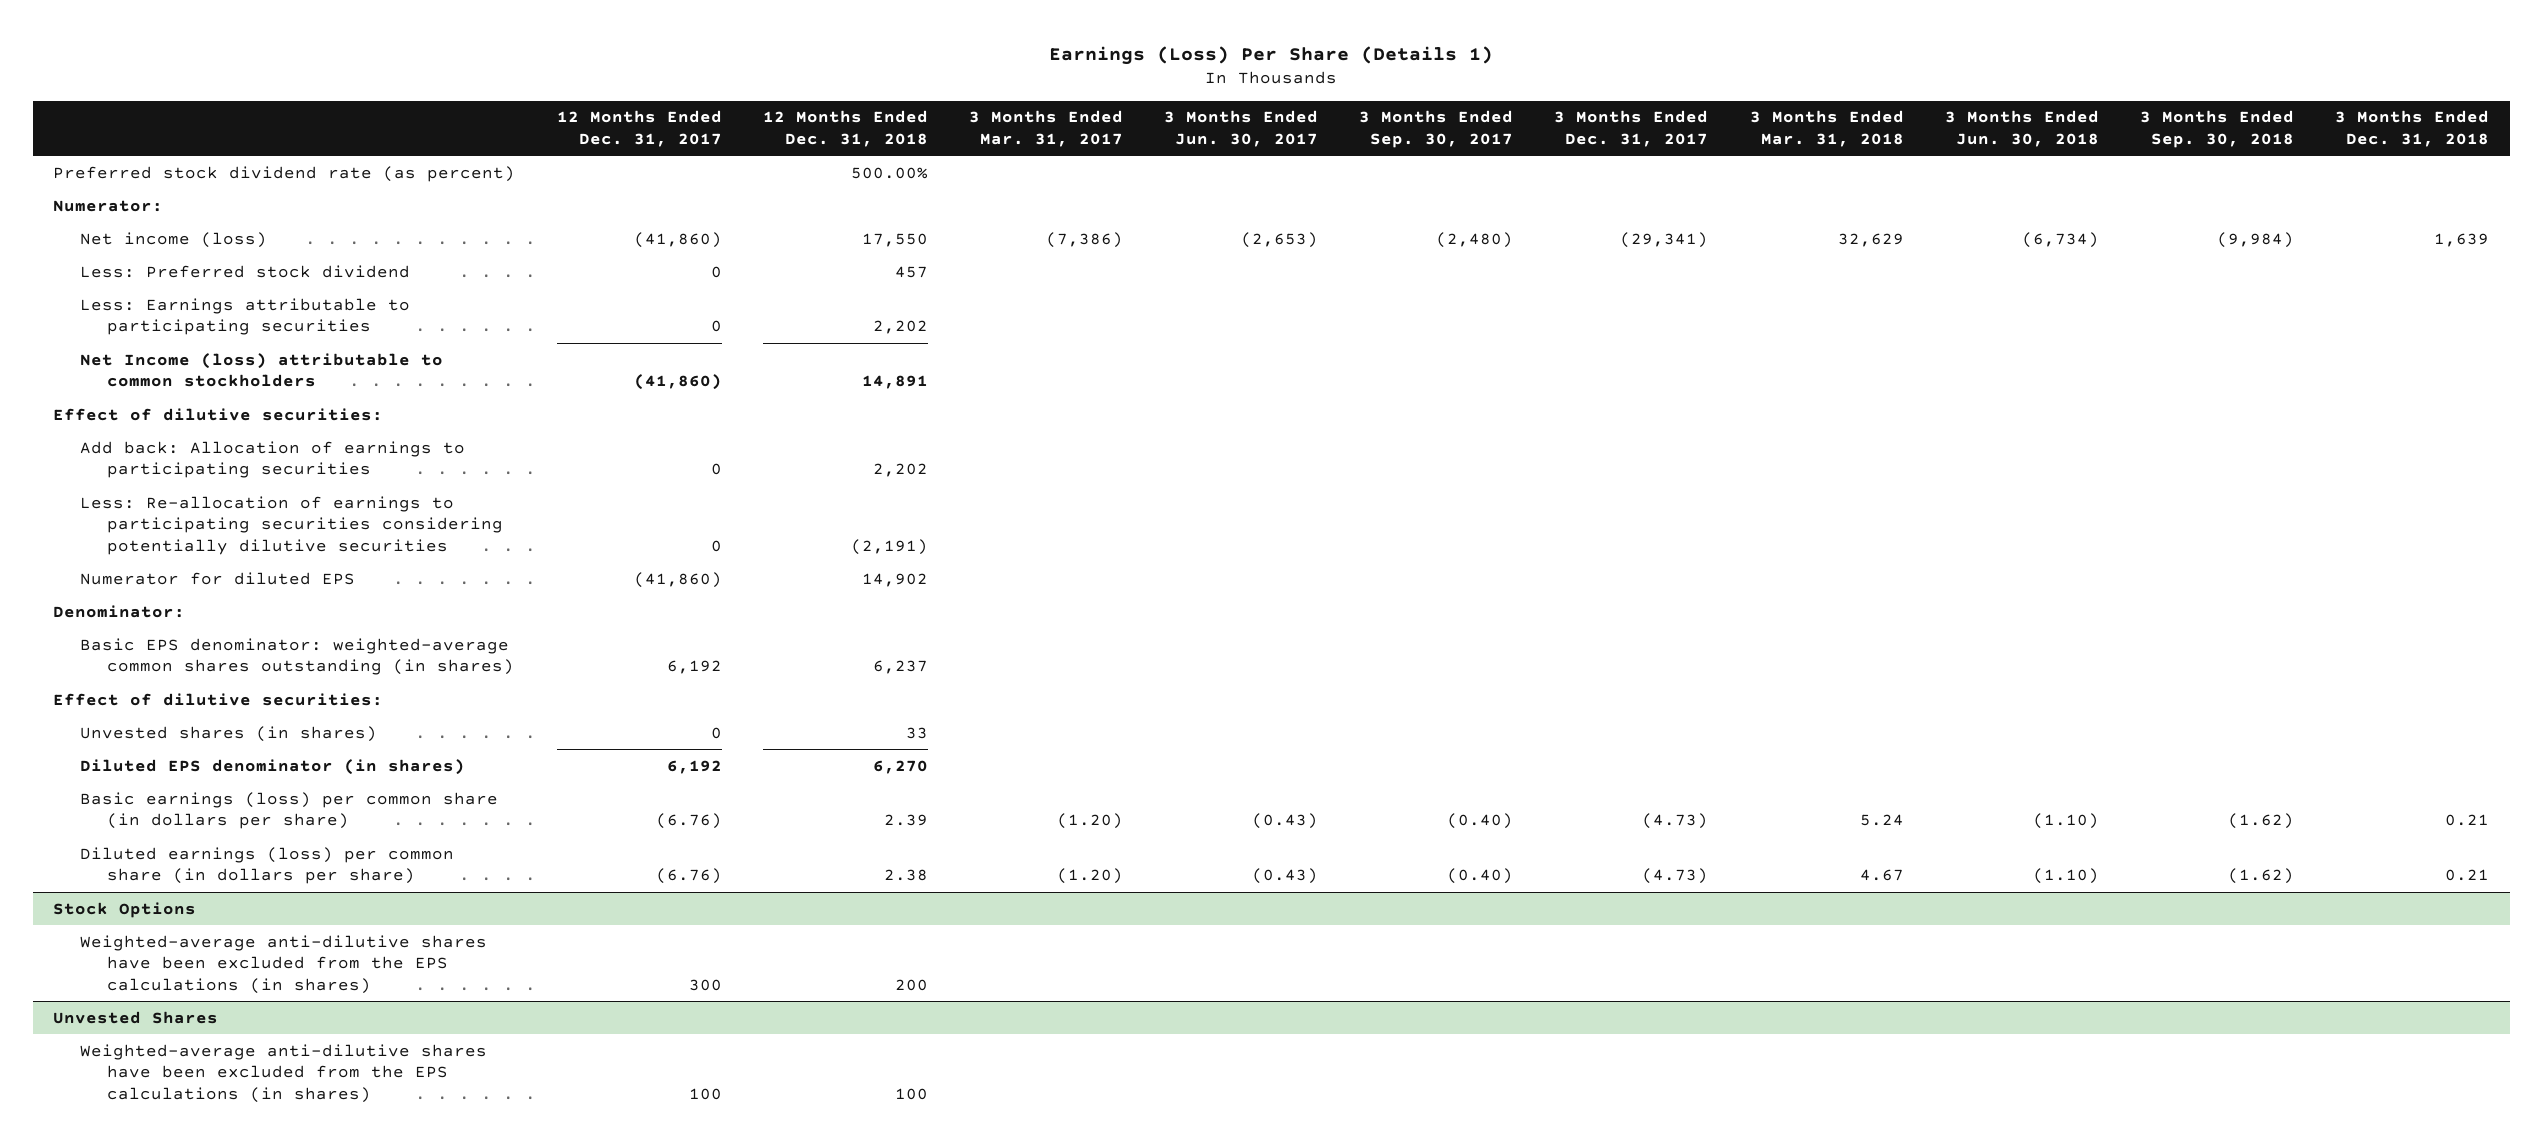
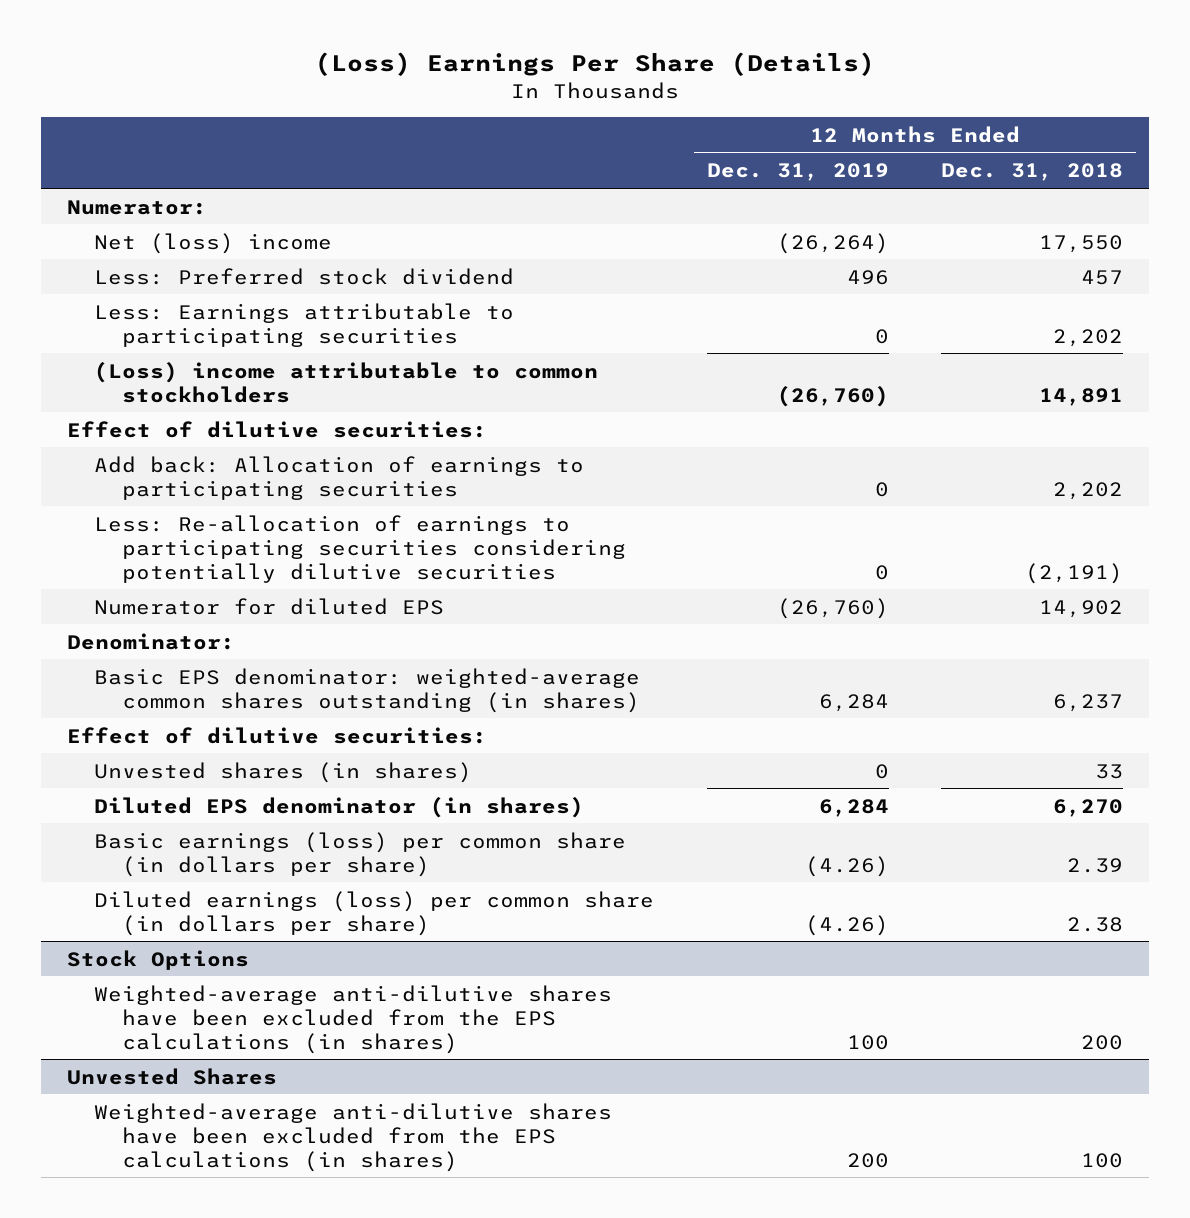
- Earnings (Loss) Per Share (Details 1)
+ (Loss) Earnings Per Share (Details)
- | 12 Months Ended Dec. 31, 2017 | 12 Months Ended Dec. 31, 2018 | 3 Months Ended Mar. 31, 2017 | 3 Months Ended Jun. 30, 2017 | 3 Months Ended Sep. 30, 2017 | 3 Months Ended Dec. 31, 2017 | 3 Months Ended Mar. 31, 2018 | 3 Months Ended Jun. 30, 2018 | 3 Months Ended Sep. 30, 2018 | 3 Months Ended Dec. 31, 2018
+ | 12 Months Ended Dec. 31, 2019 | 12 Months Ended Dec. 31, 2018
- Preferred stock dividend rate (as percent) | | 500.00% | | | | | | | |
- Net income (loss) | (41,860) | 17,550 | (7,386) | (2,653) | (2,480) | (29,341) | 32,629 | (6,734) | (9,984) | 1,639
+ Net (loss) income | (26,264) | 17,550
- Net Income (loss) attributable to common stockholders | (41,860) | 14,891 | | | | | | | |
+ (Loss) income attributable to common stockholders | (26,760) | 14,891

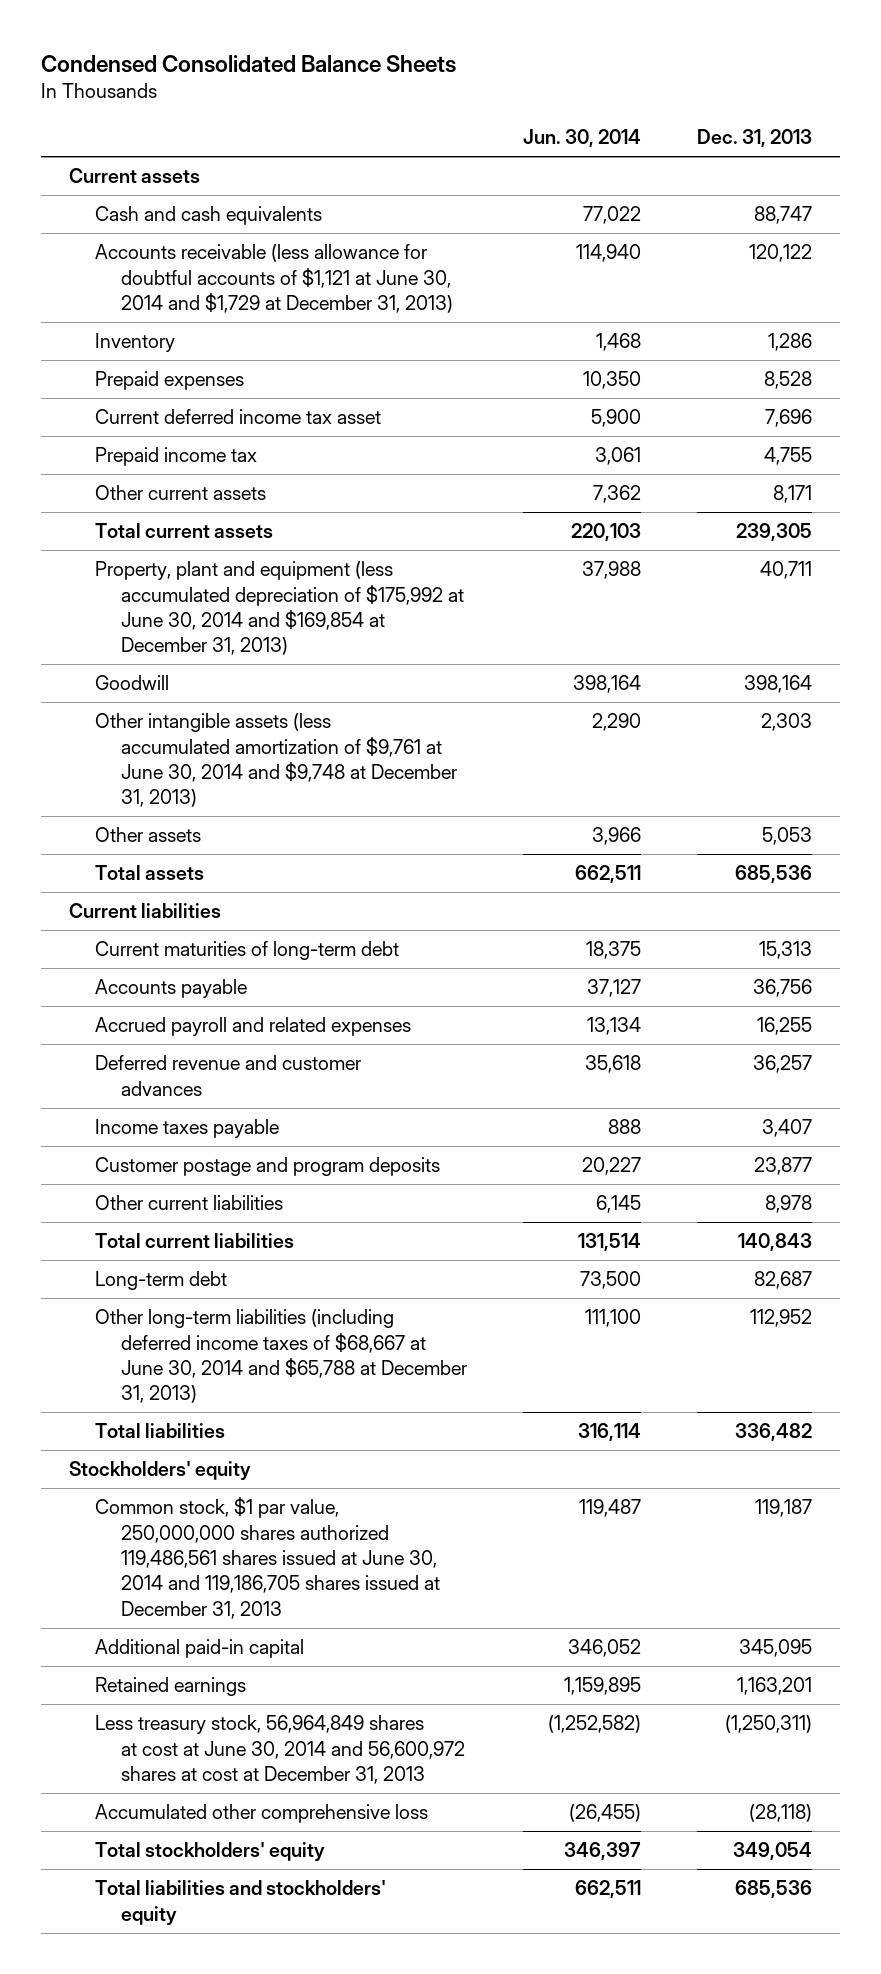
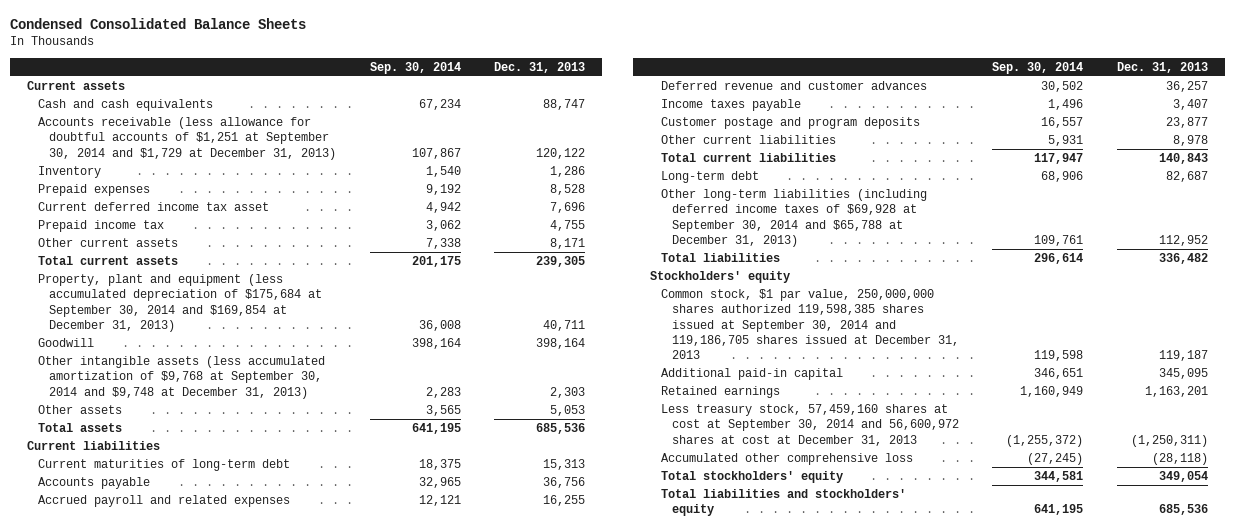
- | Jun. 30, 2014 | Dec. 31, 2013
+ | Sep. 30, 2014 | Dec. 31, 2013
- Accounts receivable (less allowance for doubtful accounts of $1,121 at June 30, 2014 and $1,729 at December 31, 2013) | 114,940 | 120,122
+ Accounts receivable (less allowance for doubtful accounts of $1,251 at September 30, 2014 and $1,729 at December 31, 2013) | 107,867 | 120,122
- Property, plant and equipment (less accumulated depreciation of $175,992 at June 30, 2014 and $169,854 at December 31, 2013) | 37,988 | 40,711
+ Property, plant and equipment (less accumulated depreciation of $175,684 at September 30, 2014 and $169,854 at December 31, 2013) | 36,008 | 40,711
- Other intangible assets (less accumulated amortization of $9,761 at June 30, 2014 and $9,748 at December 31, 2013) | 2,290 | 2,303
+ Other intangible assets (less accumulated amortization of $9,768 at September 30, 2014 and $9,748 at December 31, 2013) | 2,283 | 2,303
- Other long-term liabilities (including deferred income taxes of $68,667 at June 30, 2014 and $65,788 at December 31, 2013) | 111,100 | 112,952
+ Other long-term liabilities (including deferred income taxes of $69,928 at September 30, 2014 and $65,788 at December 31, 2013) | 109,761 | 112,952
- Common stock, $1 par value, 250,000,000 shares authorized 119,486,561 shares issued at June 30, 2014 and 119,186,705 shares issued at December 31, 2013 | 119,487 | 119,187
+ Common stock, $1 par value, 250,000,000 shares authorized 119,598,385 shares issued at September 30, 2014 and 119,186,705 shares issued at December 31, 2013 | 119,598 | 119,187
- Less treasury stock, 56,964,849 shares at cost at June 30, 2014 and 56,600,972 shares at cost at December 31, 2013 | (1,252,582) | (1,250,311)
+ Less treasury stock, 57,459,160 shares at cost at September 30, 2014 and 56,600,972 shares at cost at December 31, 2013 | (1,255,372) | (1,250,311)

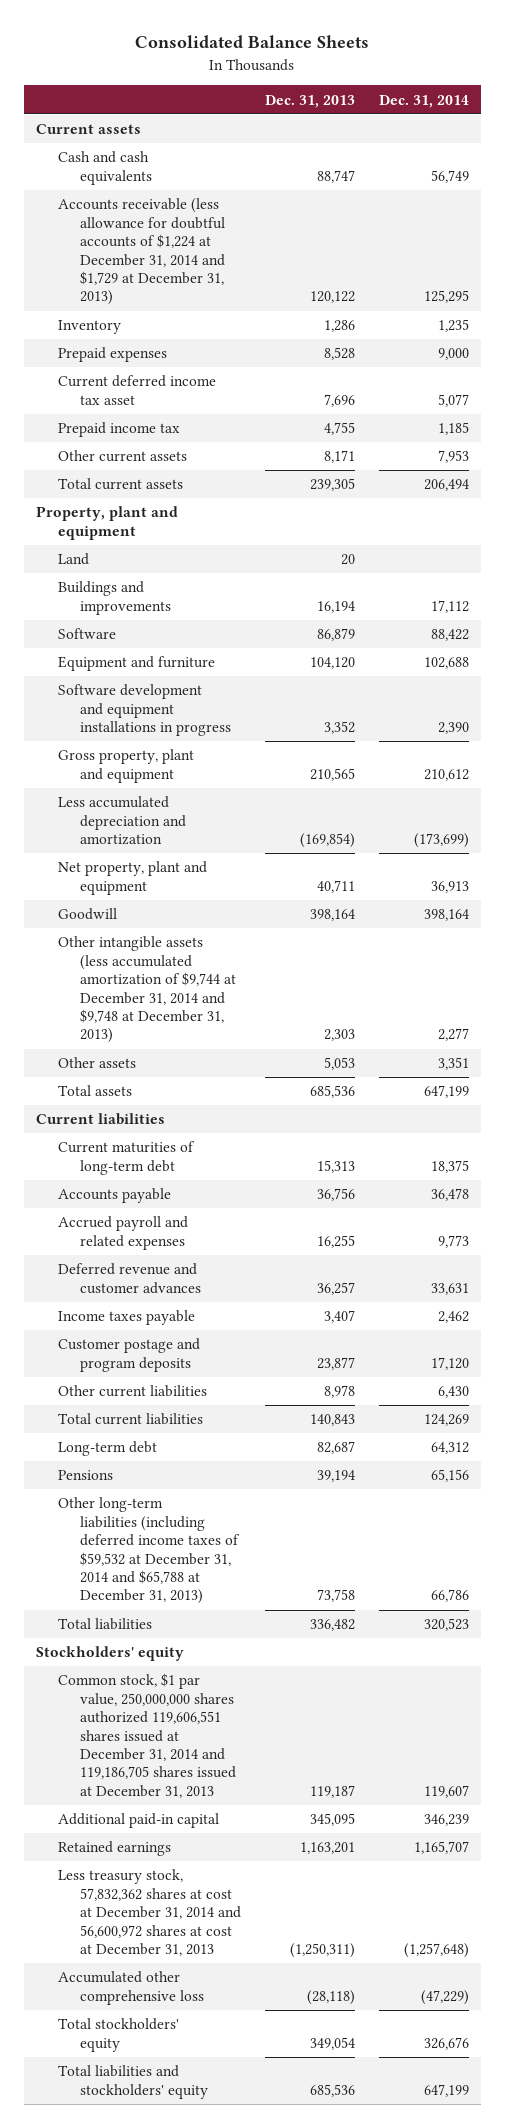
- Condensed Consolidated Balance Sheets
+ Consolidated Balance Sheets
- | Sep. 30, 2014 | Dec. 31, 2013
+ | Dec. 31, 2013 | Dec. 31, 2014
- Accounts receivable (less allowance for doubtful accounts of $1,251 at September 30, 2014 and $1,729 at December 31, 2013) | 107,867 | 120,122
+ Accounts receivable (less allowance for doubtful accounts of $1,224 at December 31, 2014 and $1,729 at December 31, 2013) | 120,122 | 125,295
- Property, plant and equipment (less accumulated depreciation of $175,684 at September 30, 2014 and $169,854 at December 31, 2013) | 36,008 | 40,711
+ Property, plant and equipment
+ Land | 20 |
+ Buildings and improvements | 16,194 | 17,112
+ Software | 86,879 | 88,422
+ Equipment and furniture | 104,120 | 102,688
+ Software development and equipment installations in progress | 3,352 | 2,390
+ Gross property, plant and equipment | 210,565 | 210,612
+ Less accumulated depreciation and amortization | (169,854) | (173,699)
+ Net property, plant and equipment | 40,711 | 36,913
- Other intangible assets (less accumulated amortization of $9,768 at September 30, 2014 and $9,748 at December 31, 2013) | 2,283 | 2,303
+ Other intangible assets (less accumulated amortization of $9,744 at December 31, 2014 and $9,748 at December 31, 2013) | 2,303 | 2,277
- Other long-term liabilities (including deferred income taxes of $69,928 at September 30, 2014 and $65,788 at December 31, 2013) | 109,761 | 112,952
+ Pensions | 39,194 | 65,156
+ Other long-term liabilities (including deferred income taxes of $59,532 at December 31, 2014 and $65,788 at December 31, 2013) | 73,758 | 66,786
- Common stock, $1 par value, 250,000,000 shares authorized 119,598,385 shares issued at September 30, 2014 and 119,186,705 shares issued at December 31, 2013 | 119,598 | 119,187
+ Common stock, $1 par value, 250,000,000 shares authorized 119,606,551 shares issued at December 31, 2014 and 119,186,705 shares issued at December 31, 2013 | 119,187 | 119,607
- Less treasury stock, 57,459,160 shares at cost at September 30, 2014 and 56,600,972 shares at cost at December 31, 2013 | (1,255,372) | (1,250,311)
+ Less treasury stock, 57,832,362 shares at cost at December 31, 2014 and 56,600,972 shares at cost at December 31, 2013 | (1,250,311) | (1,257,648)

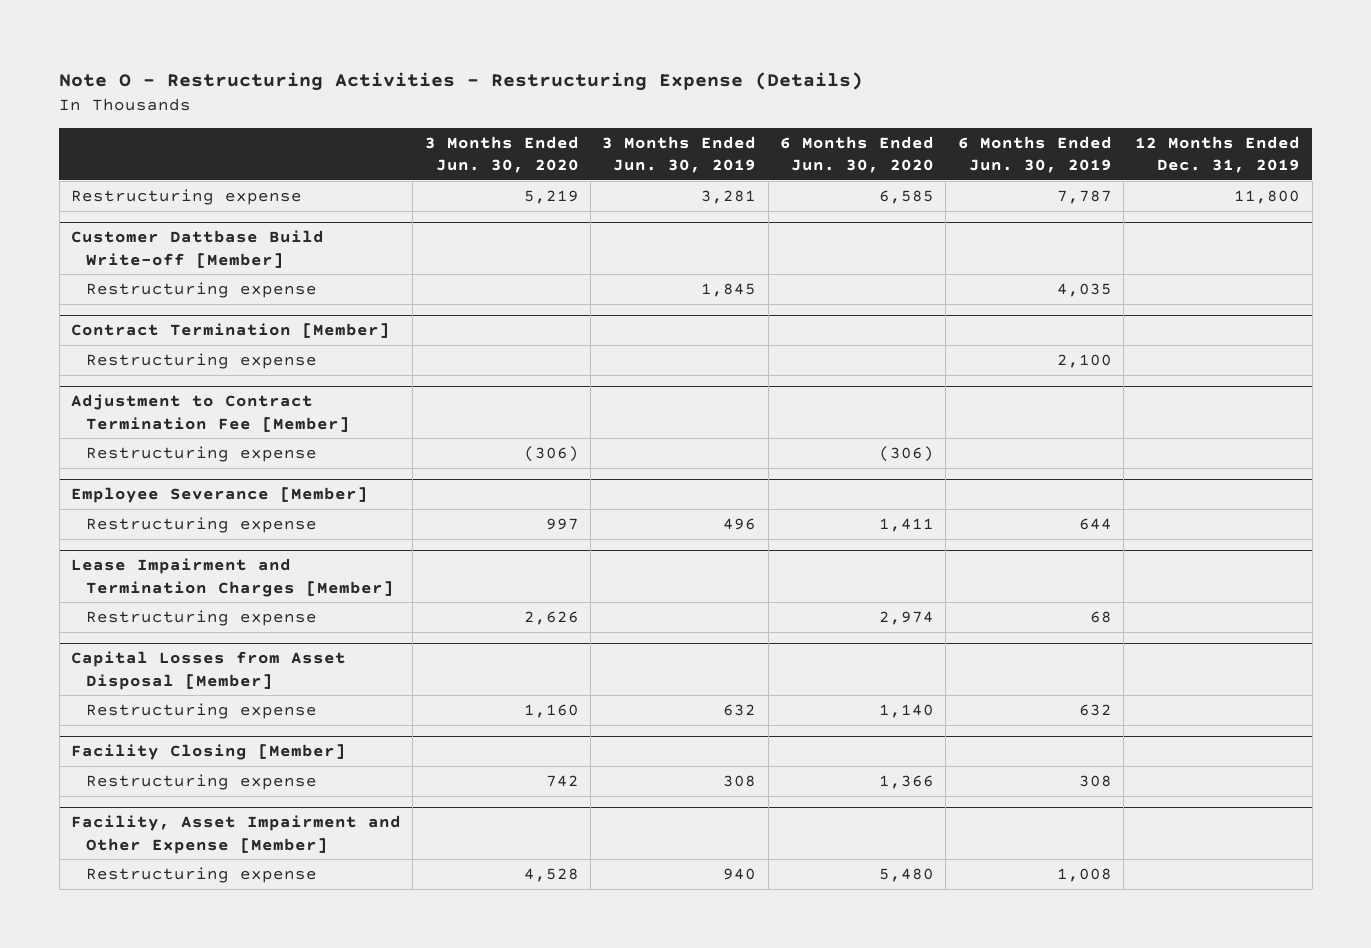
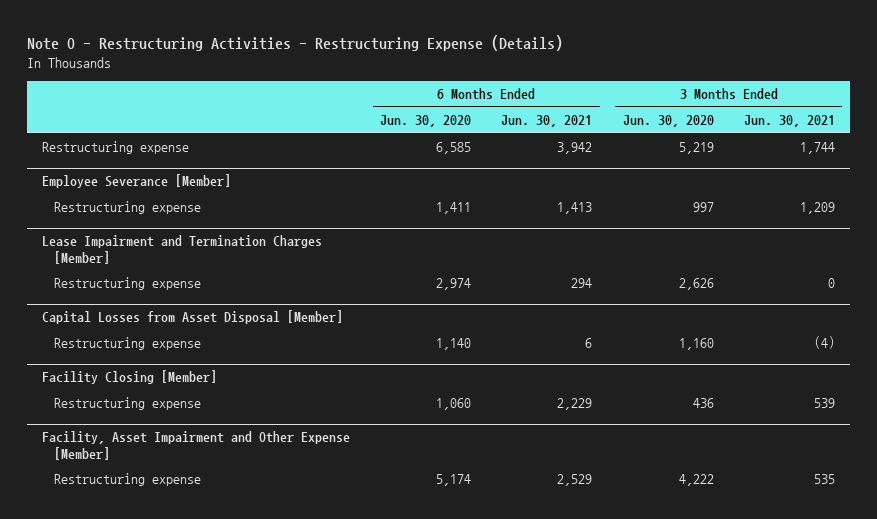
- | 3 Months Ended Jun. 30, 2020 | 3 Months Ended Jun. 30, 2019 | 6 Months Ended Jun. 30, 2020 | 6 Months Ended Jun. 30, 2019 | 12 Months Ended Dec. 31, 2019
+ | 6 Months Ended Jun. 30, 2020 | 6 Months Ended Jun. 30, 2021 | 3 Months Ended Jun. 30, 2020 | 3 Months Ended Jun. 30, 2021
- Customer Dattbase Build Write-off [Member]
- Restructuring expense | | 1,845 | | 4,035 |
- Contract Termination [Member]
- Restructuring expense | | | | 2,100 |
- Adjustment to Contract Termination Fee [Member]
- Restructuring expense | (306) | | (306) | |
@ Facility Closing [Member]
- Restructuring expense | 742 | 308 | 1,366 | 308 |
+ Restructuring expense | 1,060 | 2,229 | 436 | 539
@ Facility, Asset Impairment and Other Expense [Member]
- Restructuring expense | 4,528 | 940 | 5,480 | 1,008 |
+ Restructuring expense | 5,174 | 2,529 | 4,222 | 535

